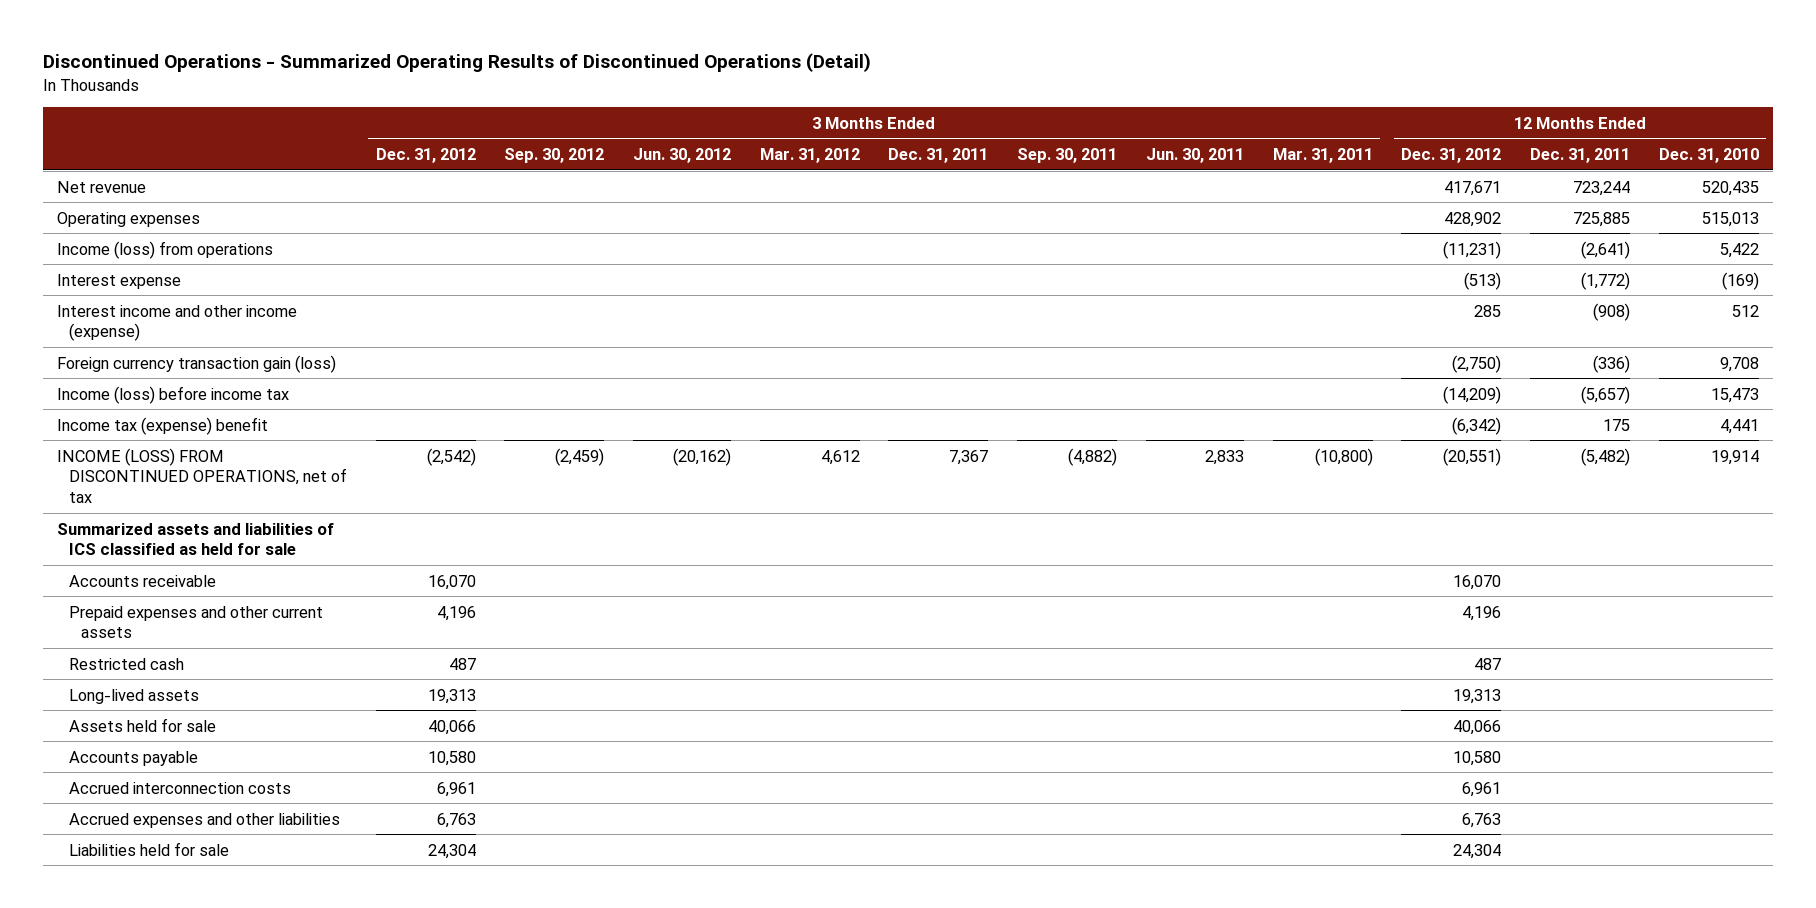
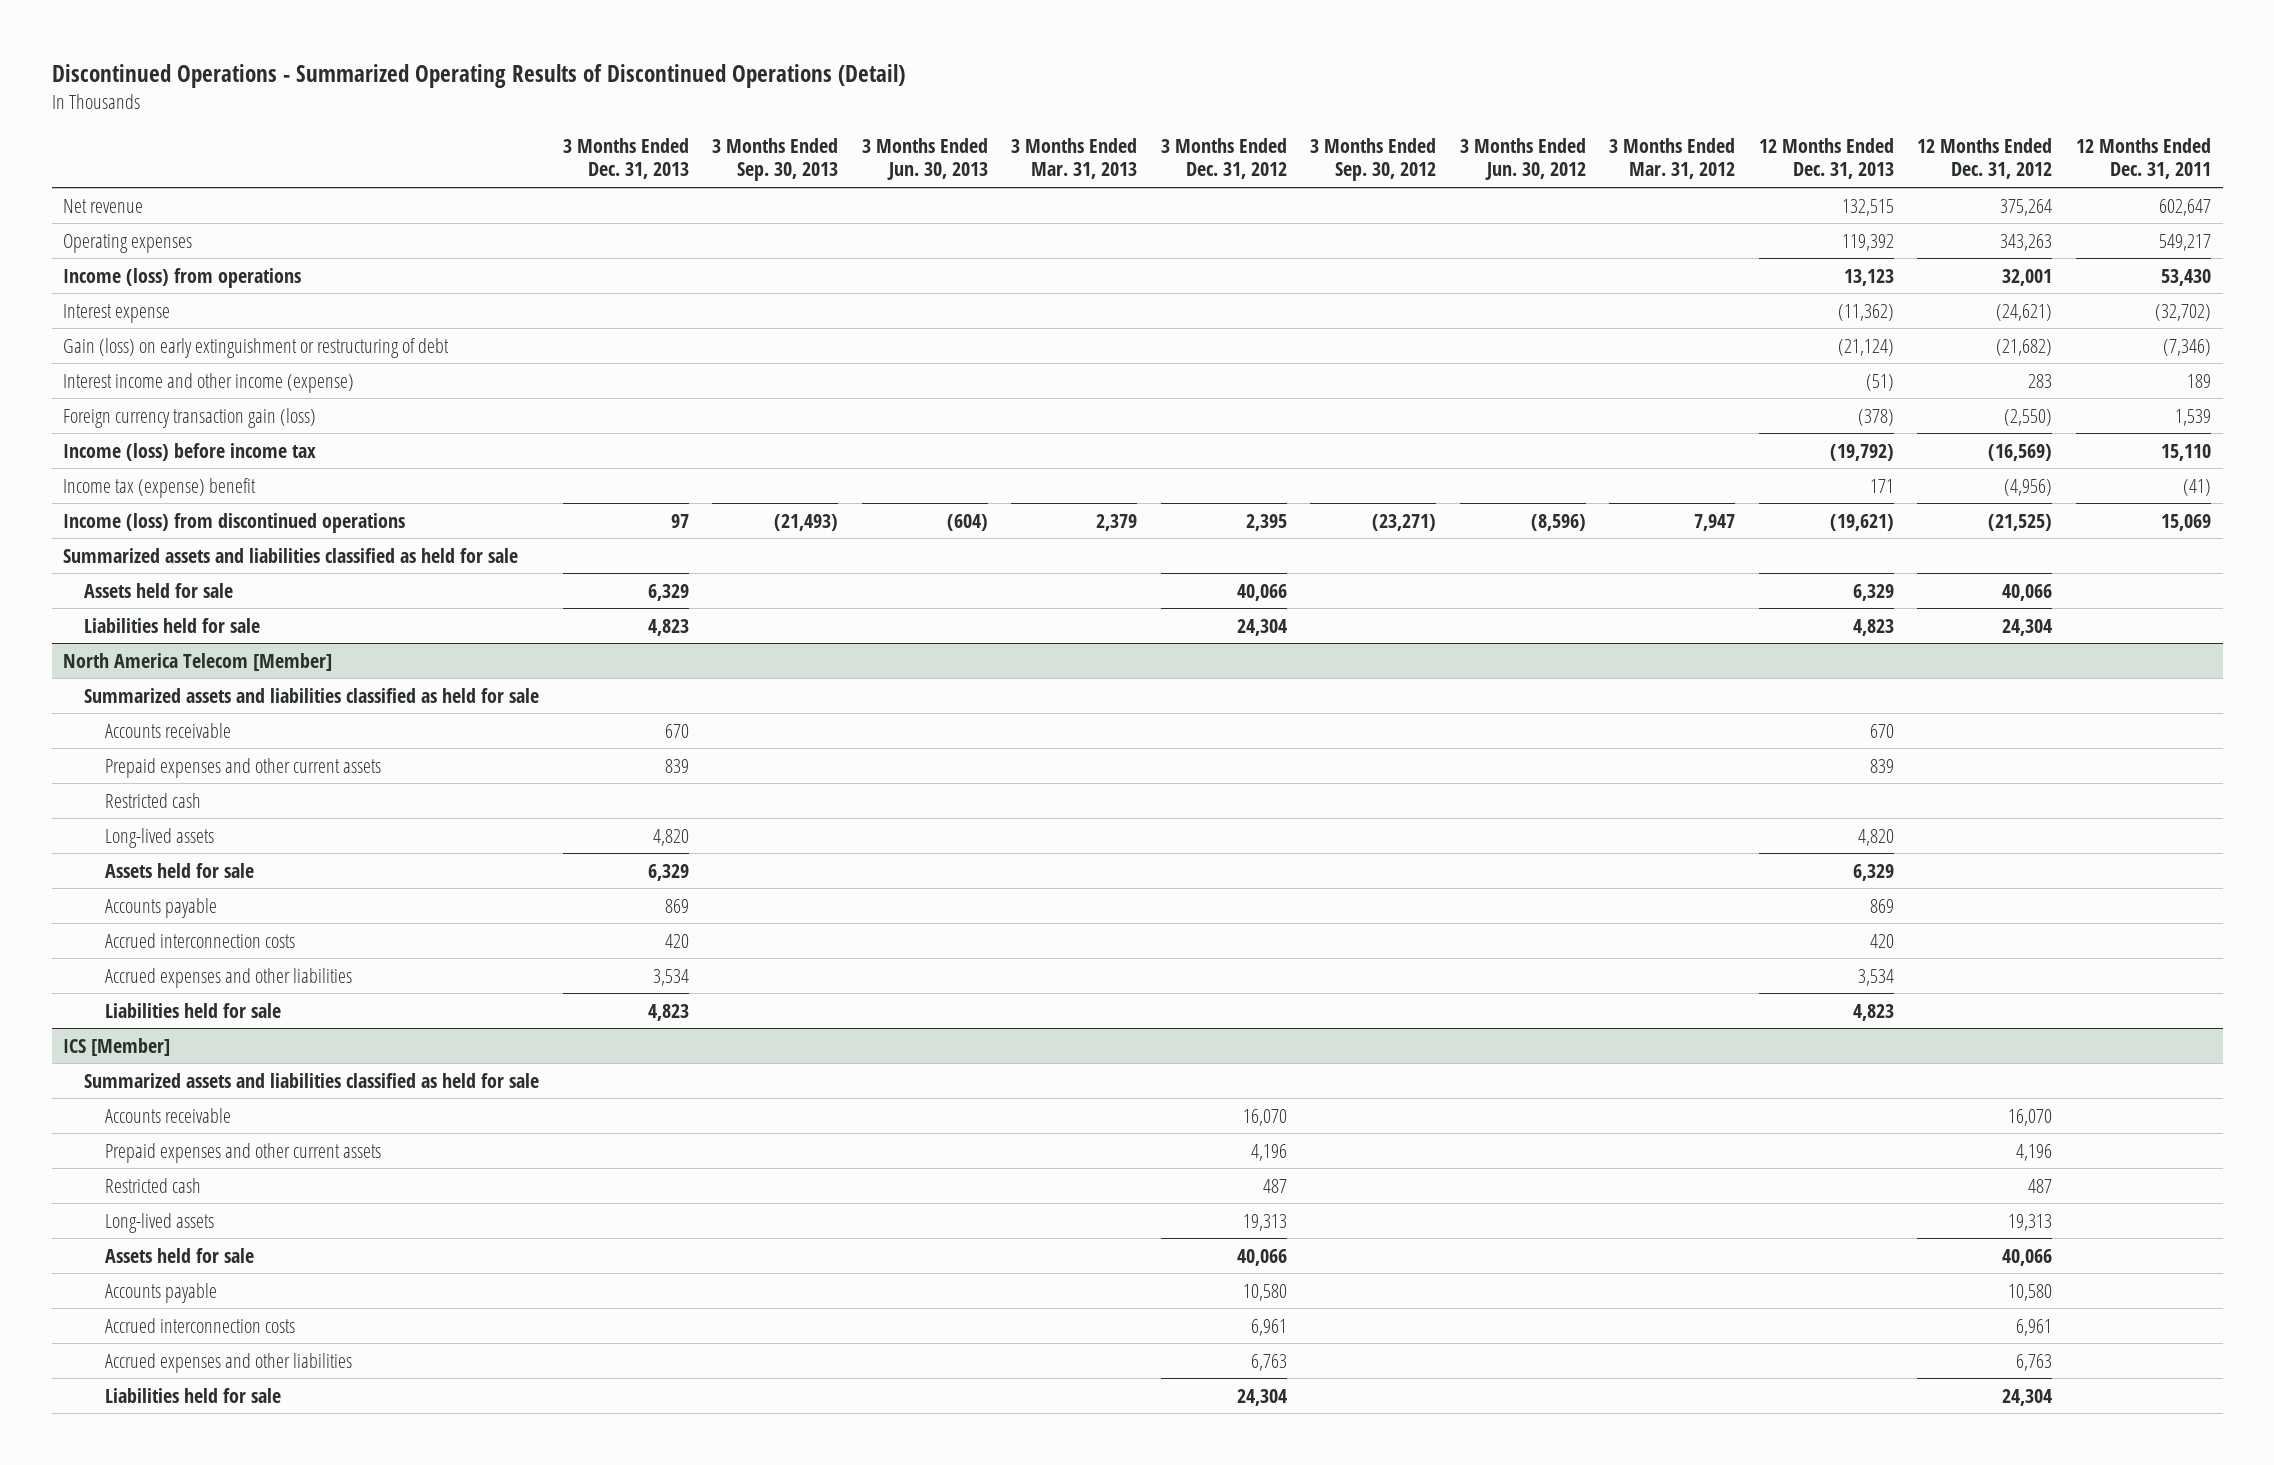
- | 3 Months Ended Dec. 31, 2012 | 3 Months Ended Sep. 30, 2012 | 3 Months Ended Jun. 30, 2012 | 3 Months Ended Mar. 31, 2012 | 3 Months Ended Dec. 31, 2011 | 3 Months Ended Sep. 30, 2011 | 3 Months Ended Jun. 30, 2011 | 3 Months Ended Mar. 31, 2011 | 12 Months Ended Dec. 31, 2012 | 12 Months Ended Dec. 31, 2011 | 12 Months Ended Dec. 31, 2010
+ | 3 Months Ended Dec. 31, 2013 | 3 Months Ended Sep. 30, 2013 | 3 Months Ended Jun. 30, 2013 | 3 Months Ended Mar. 31, 2013 | 3 Months Ended Dec. 31, 2012 | 3 Months Ended Sep. 30, 2012 | 3 Months Ended Jun. 30, 2012 | 3 Months Ended Mar. 31, 2012 | 12 Months Ended Dec. 31, 2013 | 12 Months Ended Dec. 31, 2012 | 12 Months Ended Dec. 31, 2011
- Net revenue | | | | | | | | | 417,671 | 723,244 | 520,435
- Operating expenses | | | | | | | | | 428,902 | 725,885 | 515,013
- Income (loss) from operations | | | | | | | | | (11,231) | (2,641) | 5,422
- Interest expense | | | | | | | | | (513) | (1,772) | (169)
- Interest income and other income (expense) | | | | | | | | | 285 | (908) | 512
- Foreign currency transaction gain (loss) | | | | | | | | | (2,750) | (336) | 9,708
- Income (loss) before income tax | | | | | | | | | (14,209) | (5,657) | 15,473
- Income tax (expense) benefit | | | | | | | | | (6,342) | 175 | 4,441
- INCOME (LOSS) FROM DISCONTINUED OPERATIONS, net of tax | (2,542) | (2,459) | (20,162) | 4,612 | 7,367 | (4,882) | 2,833 | (10,800) | (20,551) | (5,482) | 19,914
- Summarized assets and liabilities of ICS classified as held for sale
+ Net revenue | | | | | | | | | 132,515 | 375,264 | 602,647
+ Operating expenses | | | | | | | | | 119,392 | 343,263 | 549,217
+ Income (loss) from operations | | | | | | | | | 13,123 | 32,001 | 53,430
+ Interest expense | | | | | | | | | (11,362) | (24,621) | (32,702)
+ Gain (loss) on early extinguishment or restructuring of debt | | | | | | | | | (21,124) | (21,682) | (7,346)
+ Interest income and other income (expense) | | | | | | | | | (51) | 283 | 189
+ Foreign currency transaction gain (loss) | | | | | | | | | (378) | (2,550) | 1,539
+ Income (loss) before income tax | | | | | | | | | (19,792) | (16,569) | 15,110
+ Income tax (expense) benefit | | | | | | | | | 171 | (4,956) | (41)
+ Income (loss) from discontinued operations | 97 | (21,493) | (604) | 2,379 | 2,395 | (23,271) | (8,596) | 7,947 | (19,621) | (21,525) | 15,069
+ Summarized assets and liabilities classified as held for sale
+ Assets held for sale | 6,329 | | | | 40,066 | | | | 6,329 | 40,066 |
+ Liabilities held for sale | 4,823 | | | | 24,304 | | | | 4,823 | 24,304 |
+ North America Telecom [Member]
+ Summarized assets and liabilities classified as held for sale
+ Accounts receivable | 670 | | | | | | | | 670 | |
+ Prepaid expenses and other current assets | 839 | | | | | | | | 839 | |
+ Restricted cash
+ Long-lived assets | 4,820 | | | | | | | | 4,820 | |
+ Assets held for sale | 6,329 | | | | | | | | 6,329 | |
+ Accounts payable | 869 | | | | | | | | 869 | |
+ Accrued interconnection costs | 420 | | | | | | | | 420 | |
+ Accrued expenses and other liabilities | 3,534 | | | | | | | | 3,534 | |
+ Liabilities held for sale | 4,823 | | | | | | | | 4,823 | |
+ ICS [Member]
+ Summarized assets and liabilities classified as held for sale

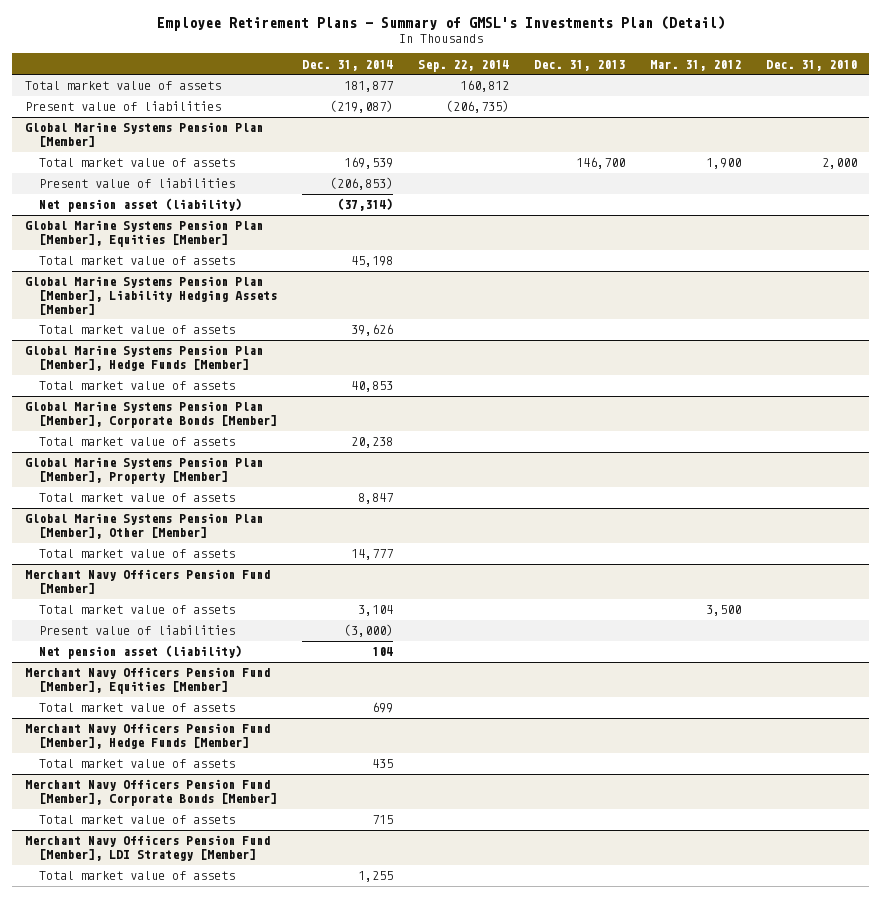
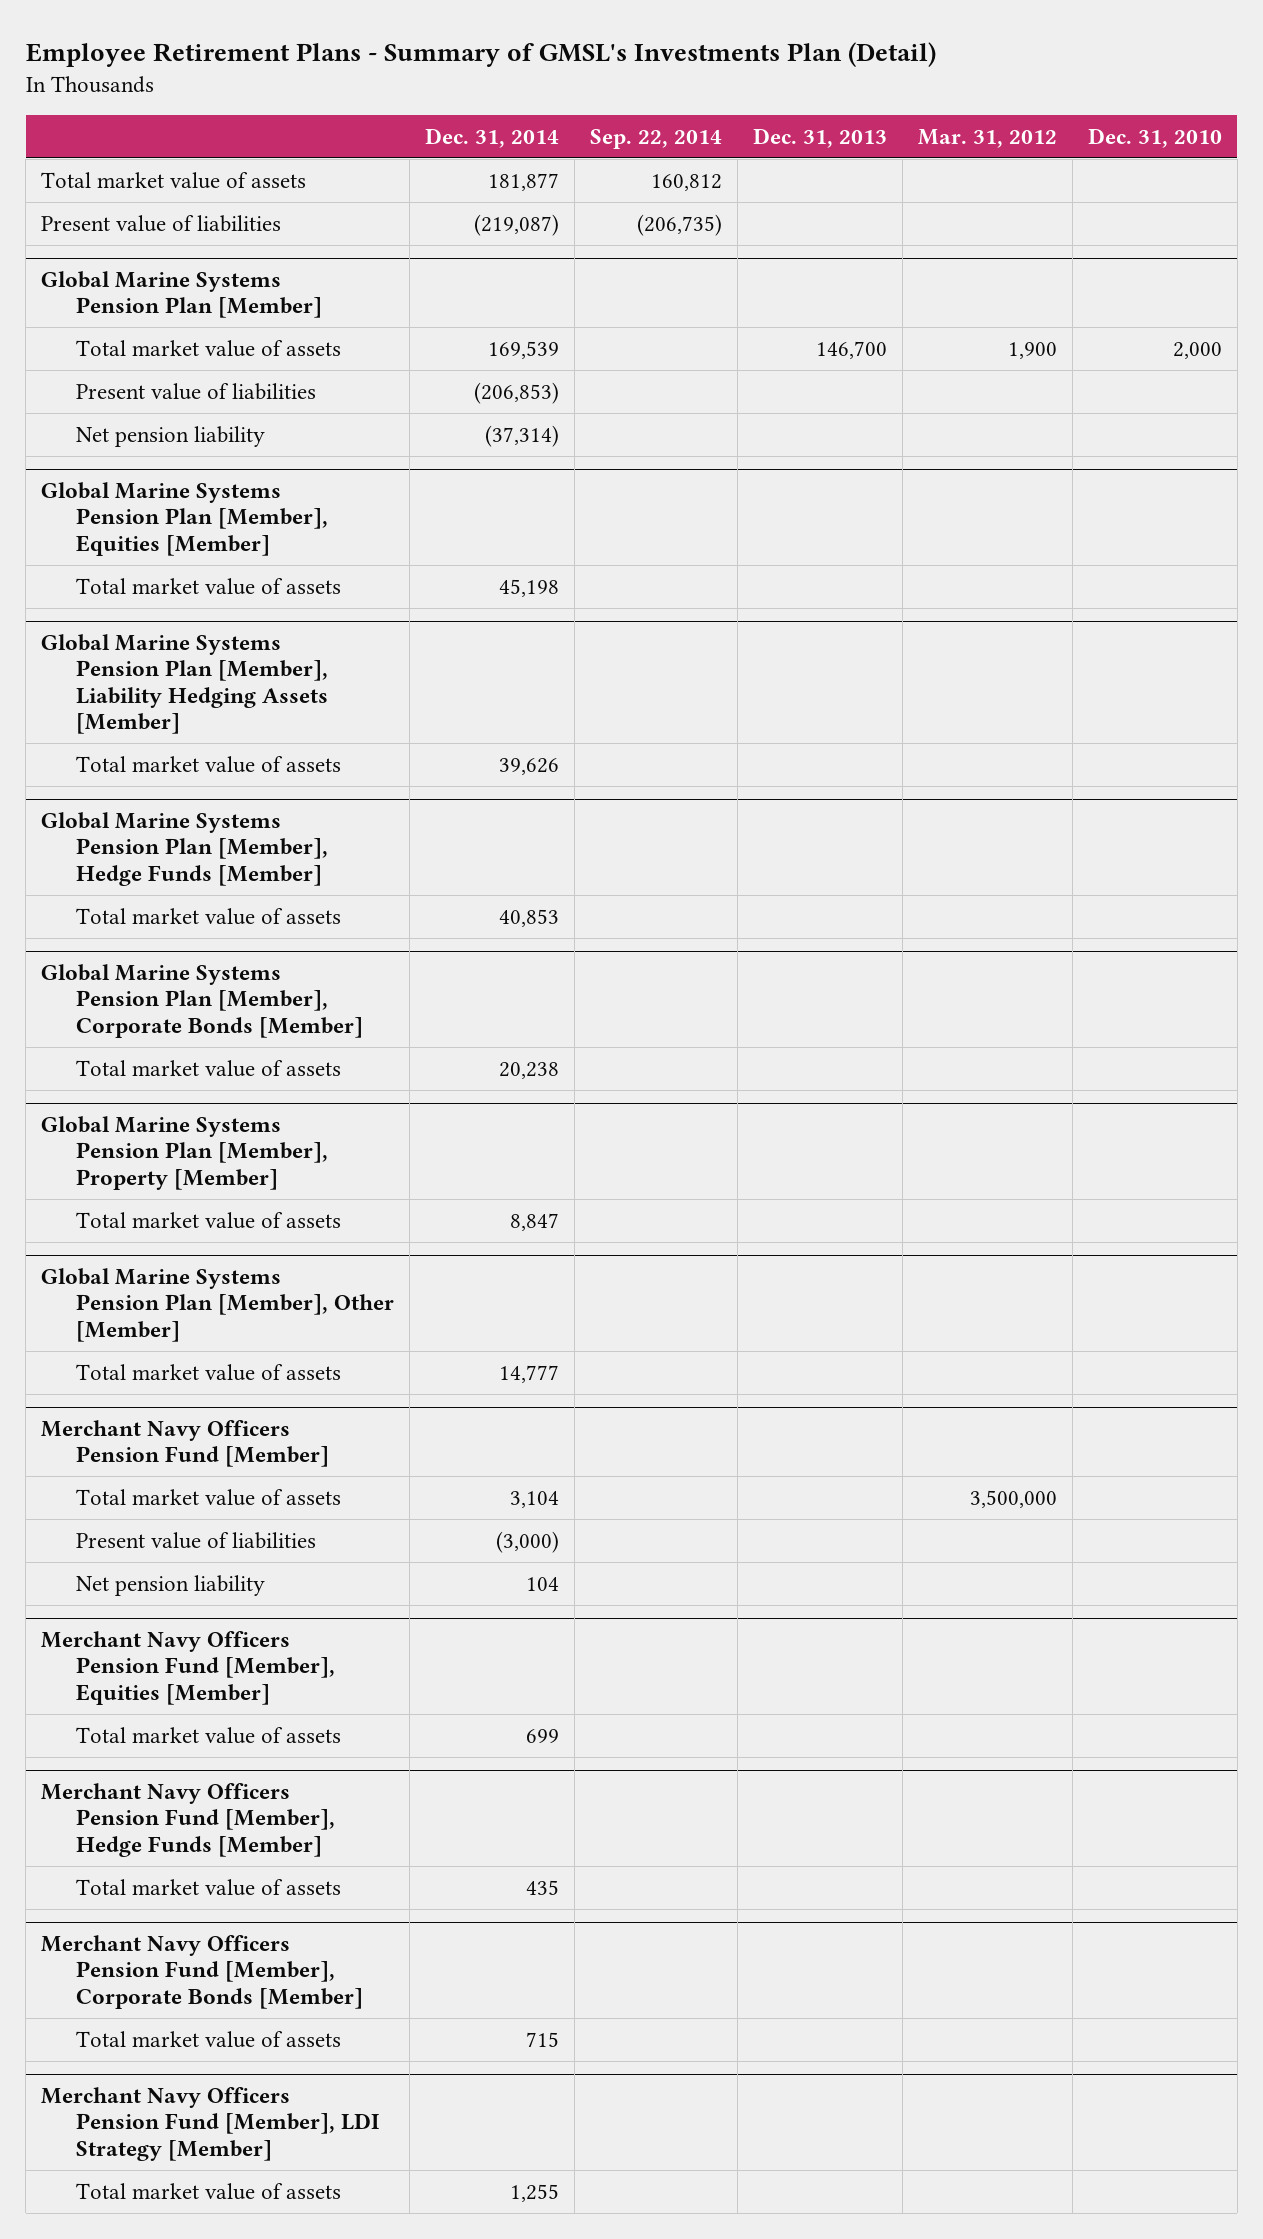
@ Global Marine Systems Pension Plan [Member]
- Net pension asset (liability) | (37,314) | | | |
+ Net pension liability | (37,314) | | | |
@ Merchant Navy Officers Pension Fund [Member]
- Total market value of assets | 3,104 | | | 3,500 |
+ Total market value of assets | 3,104 | | | 3,500,000 |
- Net pension asset (liability) | 104 | | | |
+ Net pension liability | 104 | | | |

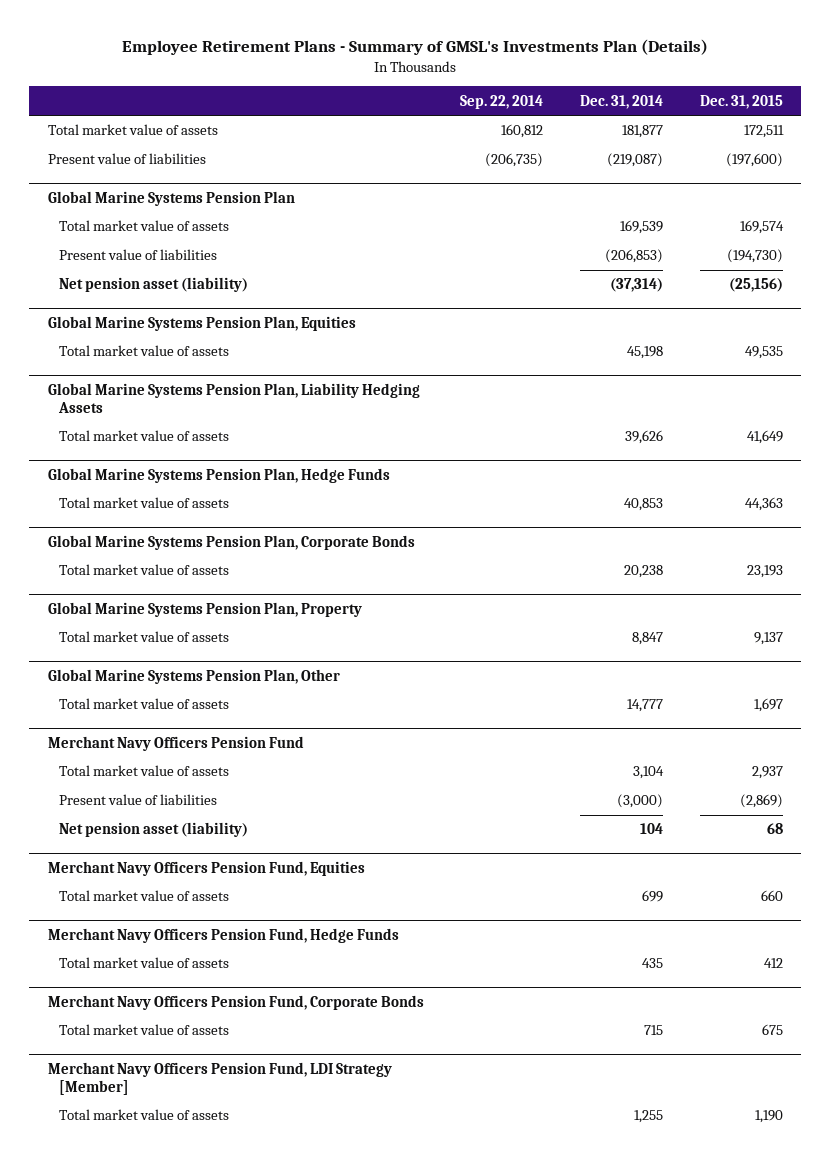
- Employee Retirement Plans - Summary of GMSL's Investments Plan (Detail)
+ Employee Retirement Plans - Summary of GMSL's Investments Plan (Details)
- | Dec. 31, 2014 | Sep. 22, 2014 | Dec. 31, 2013 | Mar. 31, 2012 | Dec. 31, 2010
+ | Sep. 22, 2014 | Dec. 31, 2014 | Dec. 31, 2015
- Global Marine Systems Pension Plan [Member]
+ Global Marine Systems Pension Plan
- Net pension liability | (37,314) | | | |
- Global Marine Systems Pension Plan [Member], Equities [Member]
+ Net pension asset (liability) | | (37,314) | (25,156)
+ Global Marine Systems Pension Plan, Equities
- Global Marine Systems Pension Plan [Member], Liability Hedging Assets [Member]
+ Global Marine Systems Pension Plan, Liability Hedging Assets
- Global Marine Systems Pension Plan [Member], Hedge Funds [Member]
+ Global Marine Systems Pension Plan, Hedge Funds
- Global Marine Systems Pension Plan [Member], Corporate Bonds [Member]
+ Global Marine Systems Pension Plan, Corporate Bonds
- Global Marine Systems Pension Plan [Member], Property [Member]
+ Global Marine Systems Pension Plan, Property
- Global Marine Systems Pension Plan [Member], Other [Member]
+ Global Marine Systems Pension Plan, Other
- Merchant Navy Officers Pension Fund [Member]
+ Merchant Navy Officers Pension Fund
- Net pension liability | 104 | | | |
- Merchant Navy Officers Pension Fund [Member], Equities [Member]
+ Net pension asset (liability) | | 104 | 68
+ Merchant Navy Officers Pension Fund, Equities
- Merchant Navy Officers Pension Fund [Member], Hedge Funds [Member]
+ Merchant Navy Officers Pension Fund, Hedge Funds
- Merchant Navy Officers Pension Fund [Member], Corporate Bonds [Member]
+ Merchant Navy Officers Pension Fund, Corporate Bonds
- Merchant Navy Officers Pension Fund [Member], LDI Strategy [Member]
+ Merchant Navy Officers Pension Fund, LDI Strategy [Member]

